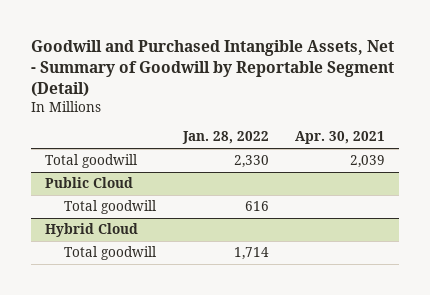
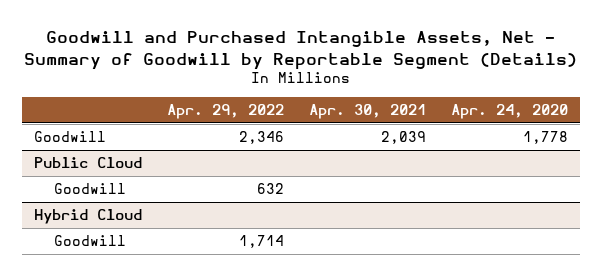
- Goodwill and Purchased Intangible Assets, Net - Summary of Goodwill by Reportable Segment (Detail)
+ Goodwill and Purchased Intangible Assets, Net - Summary of Goodwill by Reportable Segment (Details)
- | Jan. 28, 2022 | Apr. 30, 2021
+ | Apr. 29, 2022 | Apr. 30, 2021 | Apr. 24, 2020
- Total goodwill | 2,330 | 2,039
+ Goodwill | 2,346 | 2,039 | 1,778
@ Public Cloud
- Total goodwill | 616 |
+ Goodwill | 632 | |
@ Hybrid Cloud
- Total goodwill | 1,714 |
+ Goodwill | 1,714 | |

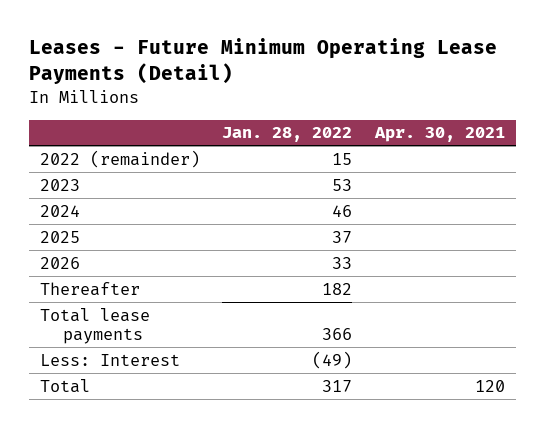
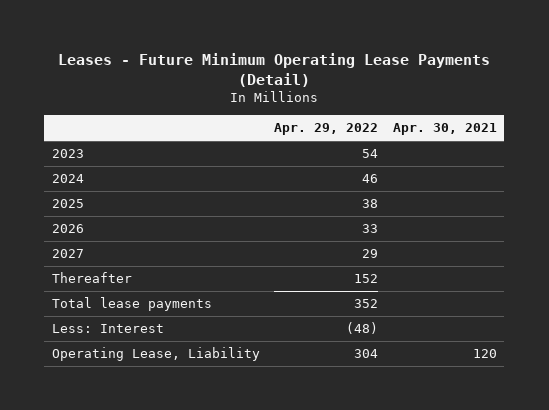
- | Jan. 28, 2022 | Apr. 30, 2021
+ | Apr. 29, 2022 | Apr. 30, 2021
- 2022 (remainder) | 15 |
+ 2027 | 29 |
- Total | 317 | 120
+ Operating Lease, Liability | 304 | 120

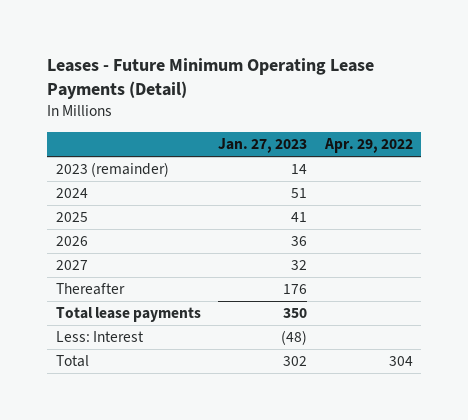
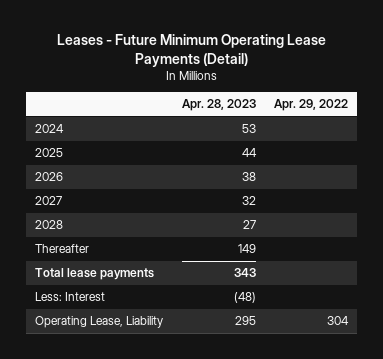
- | Jan. 27, 2023 | Apr. 29, 2022
+ | Apr. 28, 2023 | Apr. 29, 2022
- 2023 (remainder) | 14 |
+ 2028 | 27 |
- Total | 302 | 304
+ Operating Lease, Liability | 295 | 304

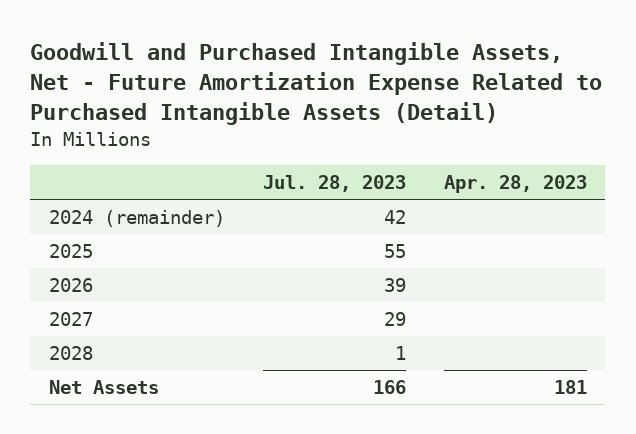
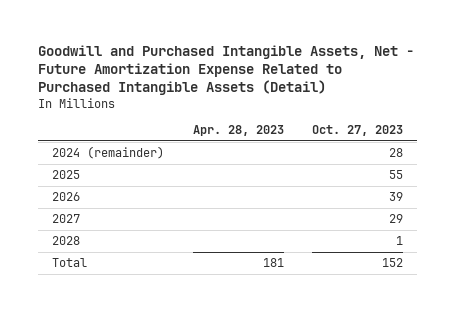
- | Jul. 28, 2023 | Apr. 28, 2023
+ | Apr. 28, 2023 | Oct. 27, 2023
- Net Assets | 166 | 181
+ Total | 181 | 152

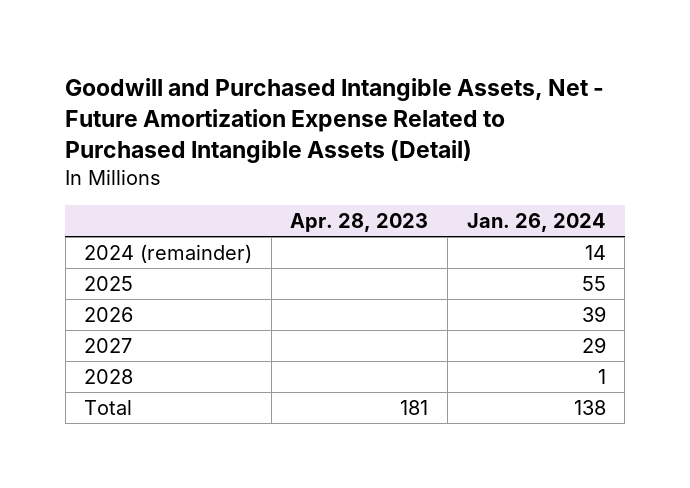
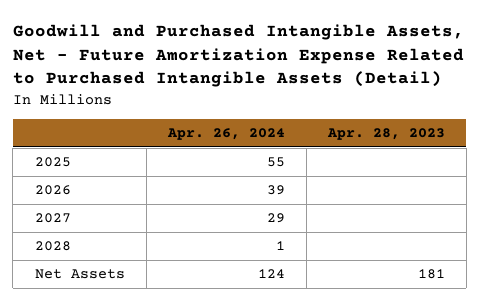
- | Apr. 28, 2023 | Jan. 26, 2024
+ | Apr. 26, 2024 | Apr. 28, 2023
- 2024 (remainder) | | 14
- Total | 181 | 138
+ Net Assets | 124 | 181

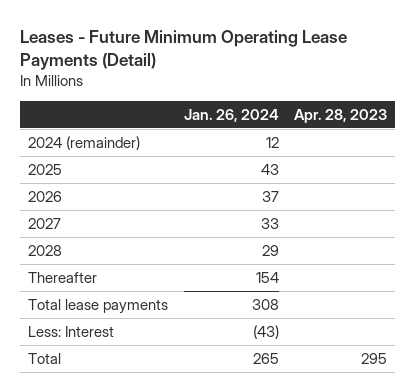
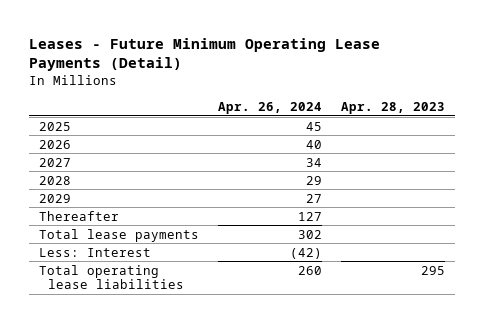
- | Jan. 26, 2024 | Apr. 28, 2023
+ | Apr. 26, 2024 | Apr. 28, 2023
- 2024 (remainder) | 12 |
+ 2029 | 27 |
- Total | 265 | 295
+ Total operating lease liabilities | 260 | 295

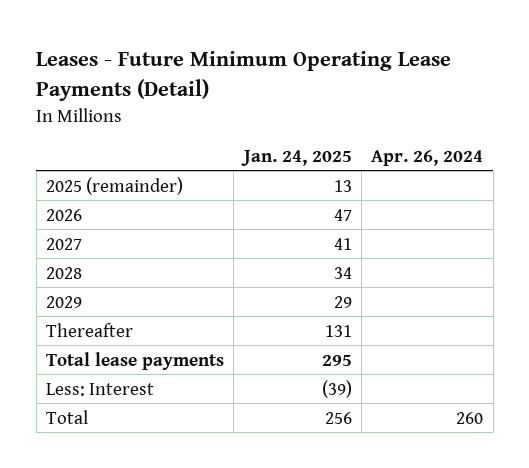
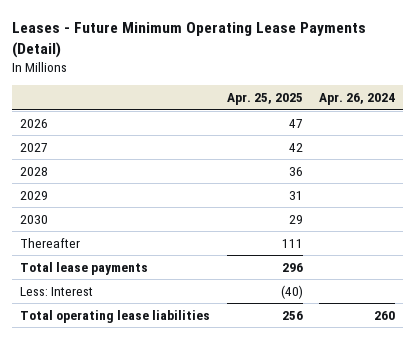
- | Jan. 24, 2025 | Apr. 26, 2024
+ | Apr. 25, 2025 | Apr. 26, 2024
- 2025 (remainder) | 13 |
+ 2030 | 29 |
- Total | 256 | 260
+ Total operating lease liabilities | 256 | 260

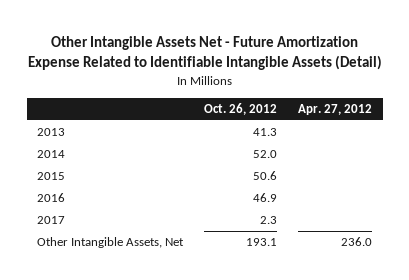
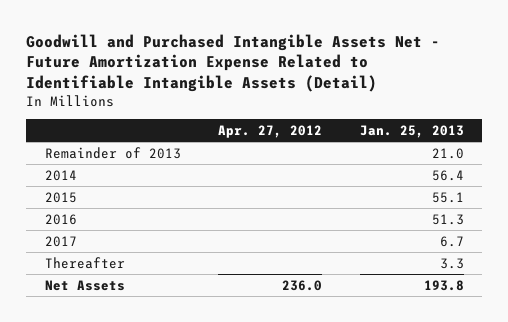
- Other Intangible Assets Net - Future Amortization Expense Related to Identifiable Intangible Assets (Detail)
+ Goodwill and Purchased Intangible Assets Net - Future Amortization Expense Related to Identifiable Intangible Assets (Detail)
- | Oct. 26, 2012 | Apr. 27, 2012
+ | Apr. 27, 2012 | Jan. 25, 2013
- 2013 | 41.3 |
+ Remainder of 2013 | | 21.0
- Other Intangible Assets, Net | 193.1 | 236.0
+ Thereafter | | 3.3
+ Net Assets | 236.0 | 193.8

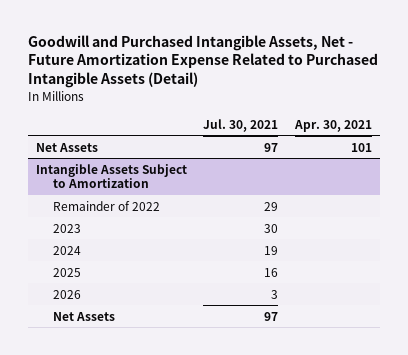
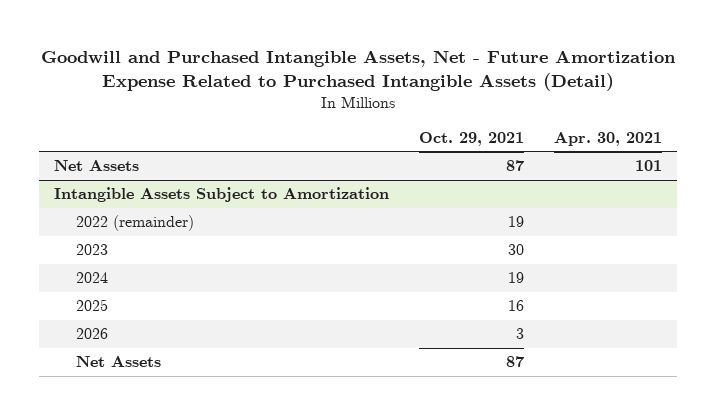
- | Jul. 30, 2021 | Apr. 30, 2021
+ | Oct. 29, 2021 | Apr. 30, 2021
@ Intangible Assets Subject to Amortization
- Remainder of 2022 | 29 |
+ 2022 (remainder) | 19 |

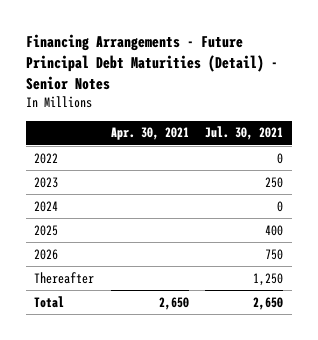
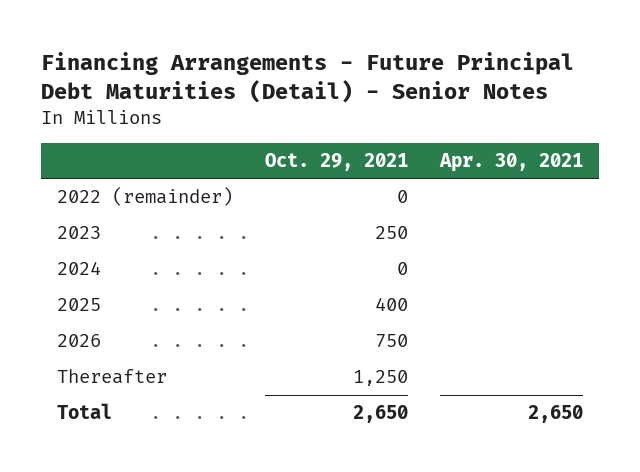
- | Apr. 30, 2021 | Jul. 30, 2021
+ | Oct. 29, 2021 | Apr. 30, 2021
- 2022 | | 0
+ 2022 (remainder) | 0 |

